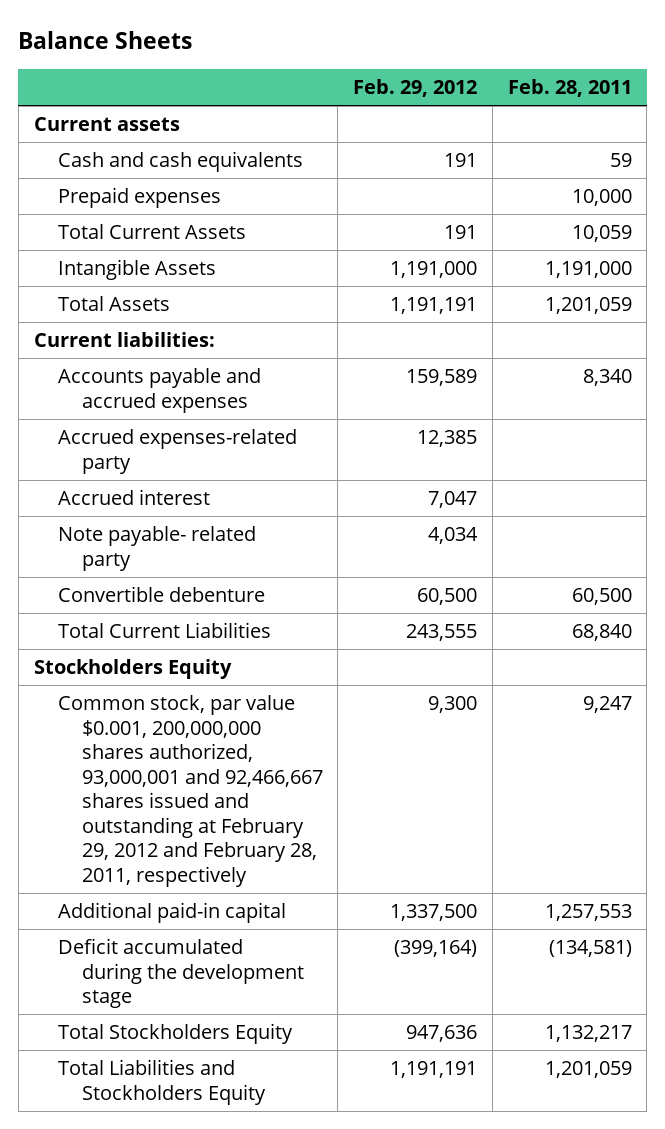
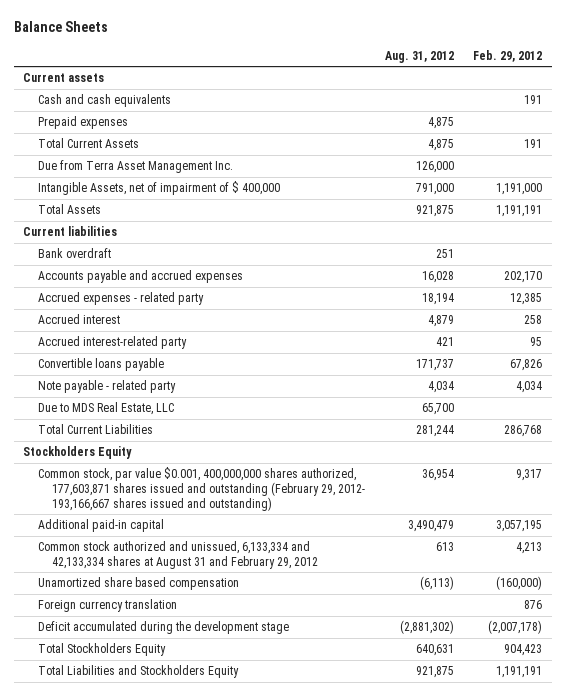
- | Feb. 29, 2012 | Feb. 28, 2011
+ | Aug. 31, 2012 | Feb. 29, 2012
- Intangible Assets | 1,191,000 | 1,191,000
+ Due from Terra Asset Management Inc. | 126,000 |
+ Intangible Assets, net of impairment of $ 400,000 | 791,000 | 1,191,000
- Current liabilities:
- Accounts payable and accrued expenses | 159,589 | 8,340
- Accrued expenses-related party | 12,385 |
- Accrued interest | 7,047 |
- Note payable- related party | 4,034 |
- Convertible debenture | 60,500 | 60,500
- Total Current Liabilities | 243,555 | 68,840
+ Current liabilities
+ Bank overdraft | 251 |
+ Accounts payable and accrued expenses | 16,028 | 202,170
+ Accrued expenses - related party | 18,194 | 12,385
+ Accrued interest | 4,879 | 258
+ Accrued interest-related party | 421 | 95
+ Convertible loans payable | 171,737 | 67,826
+ Note payable - related party | 4,034 | 4,034
+ Due to MDS Real Estate, LLC | 65,700 |
+ Total Current Liabilities | 281,244 | 286,768
- Common stock, par value $0.001, 200,000,000 shares authorized, 93,000,001 and 92,466,667 shares issued and outstanding at February 29, 2012 and February 28, 2011, respectively | 9,300 | 9,247
- Additional paid-in capital | 1,337,500 | 1,257,553
- Deficit accumulated during the development stage | (399,164) | (134,581)
- Total Stockholders Equity | 947,636 | 1,132,217
+ Common stock, par value $0.001, 400,000,000 shares authorized, 177,603,871 shares issued and outstanding (February 29, 2012- 193,166,667 shares issued and outstanding) | 36,954 | 9,317
+ Additional paid-in capital | 3,490,479 | 3,057,195
+ Common stock authorized and unissued, 6,133,334 and 42,133,334 shares at August 31 and February 29, 2012 | 613 | 4,213
+ Unamortized share based compensation | (6,113) | (160,000)
+ Foreign currency translation | | 876
+ Deficit accumulated during the development stage | (2,881,302) | (2,007,178)
+ Total Stockholders Equity | 640,631 | 904,423

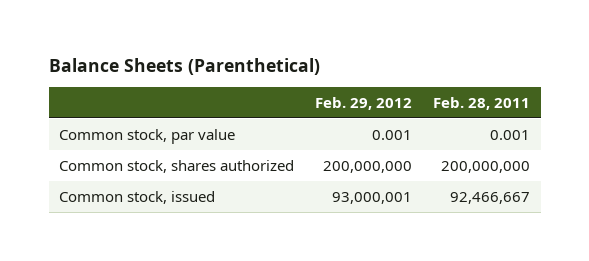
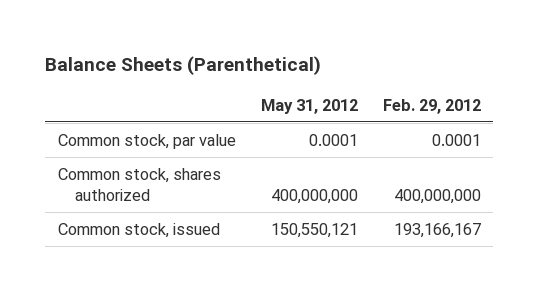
- | Feb. 29, 2012 | Feb. 28, 2011
+ | May 31, 2012 | Feb. 29, 2012
- Common stock, par value | 0.001 | 0.001
- Common stock, shares authorized | 200,000,000 | 200,000,000
- Common stock, issued | 93,000,001 | 92,466,667
+ Common stock, par value | 0.0001 | 0.0001
+ Common stock, shares authorized | 400,000,000 | 400,000,000
+ Common stock, issued | 150,550,121 | 193,166,167

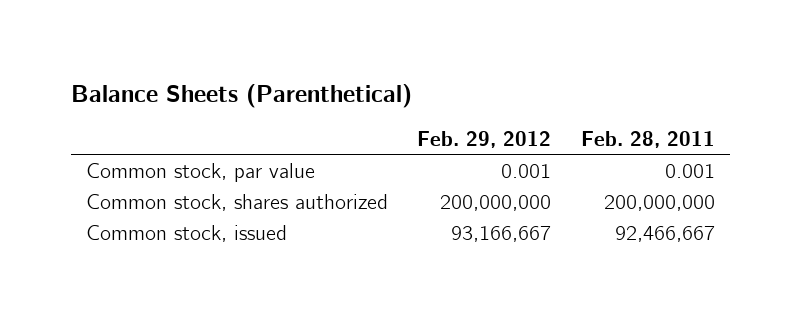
- | May 31, 2012 | Feb. 29, 2012
+ | Feb. 29, 2012 | Feb. 28, 2011
- Common stock, par value | 0.0001 | 0.0001
- Common stock, shares authorized | 400,000,000 | 400,000,000
- Common stock, issued | 150,550,121 | 193,166,167
+ Common stock, par value | 0.001 | 0.001
+ Common stock, shares authorized | 200,000,000 | 200,000,000
+ Common stock, issued | 93,166,667 | 92,466,667

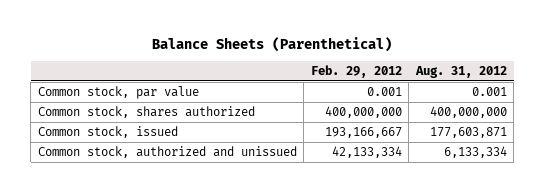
- | Feb. 29, 2012 | Feb. 28, 2011
+ | Feb. 29, 2012 | Aug. 31, 2012
- Common stock, shares authorized | 200,000,000 | 200,000,000
- Common stock, issued | 93,166,667 | 92,466,667
+ Common stock, shares authorized | 400,000,000 | 400,000,000
+ Common stock, issued | 193,166,667 | 177,603,871
+ Common stock, authorized and unissued | 42,133,334 | 6,133,334

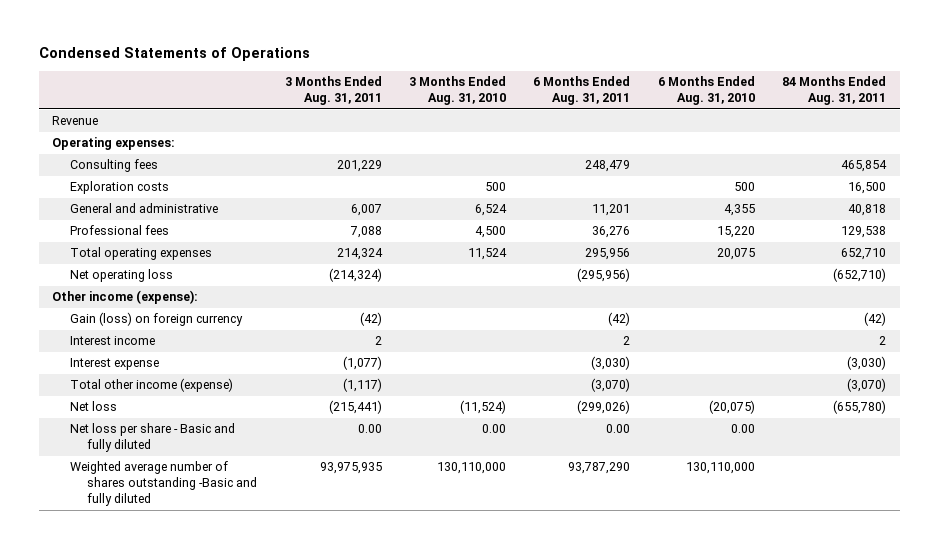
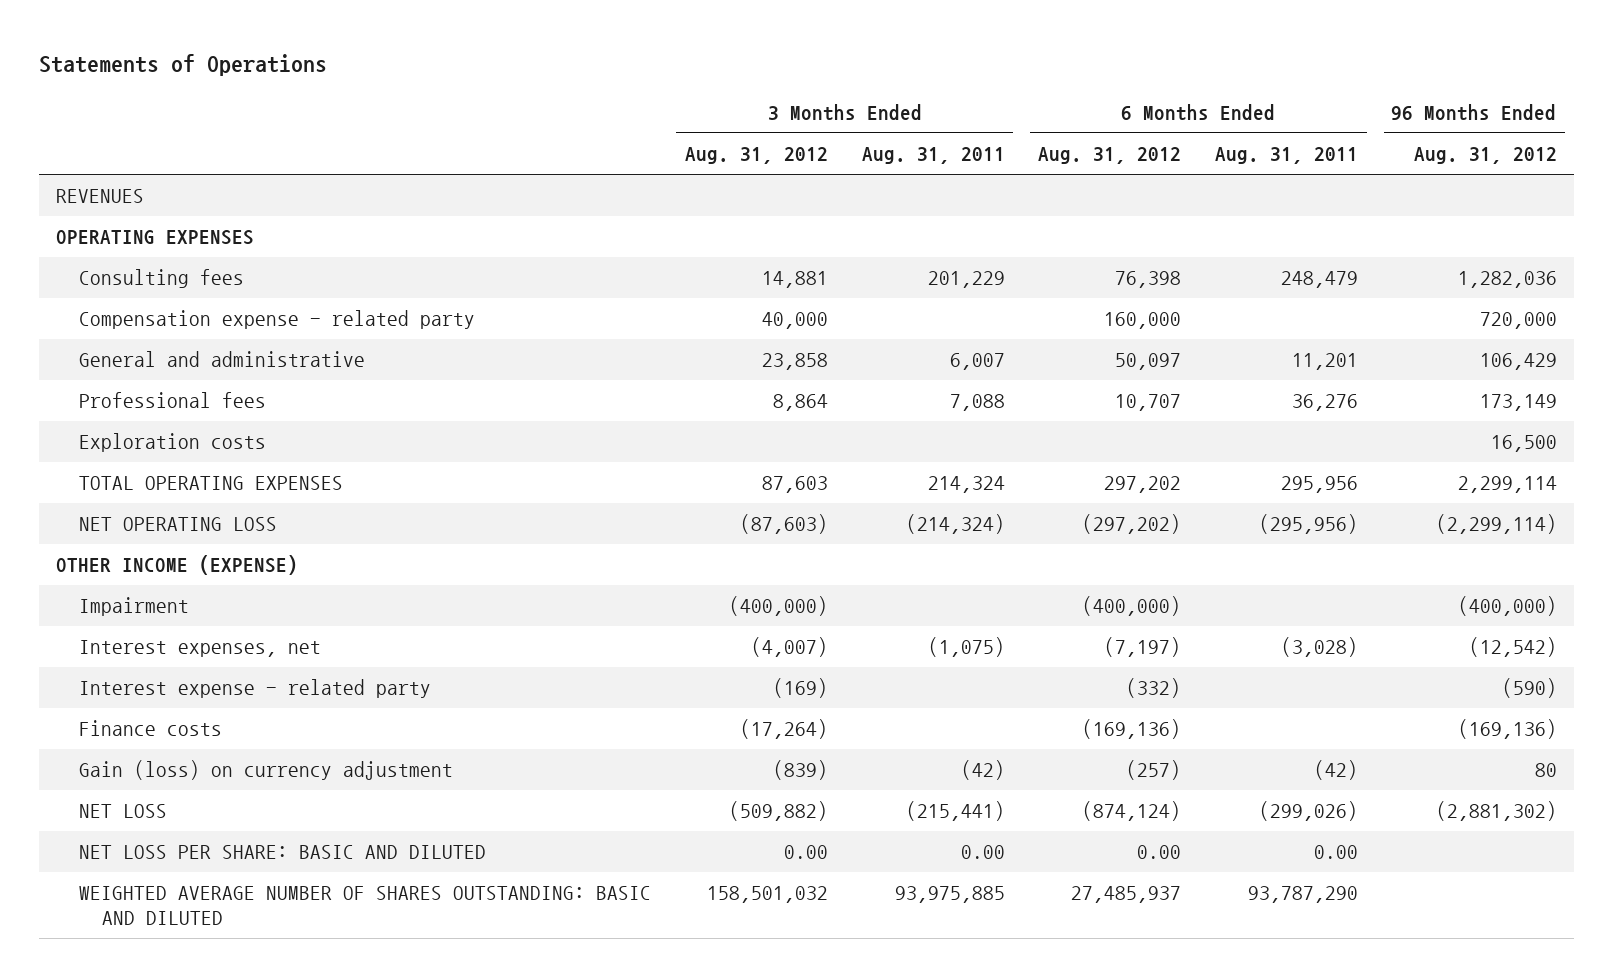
- Condensed Statements of Operations
+ Statements of Operations
- | 3 Months Ended Aug. 31, 2011 | 3 Months Ended Aug. 31, 2010 | 6 Months Ended Aug. 31, 2011 | 6 Months Ended Aug. 31, 2010 | 84 Months Ended Aug. 31, 2011
+ | 3 Months Ended Aug. 31, 2012 | 3 Months Ended Aug. 31, 2011 | 6 Months Ended Aug. 31, 2012 | 6 Months Ended Aug. 31, 2011 | 96 Months Ended Aug. 31, 2012
- Revenue
- Operating expenses:
+ REVENUES
+ OPERATING EXPENSES
+ Compensation expense - related party | 40,000 | | 160,000 | | 720,000
- Total operating expenses | 214,324 | 11,524 | 295,956 | 20,075 | 652,710
- Net operating loss | (214,324) | | (295,956) | | (652,710)
- Other income (expense):
- Gain (loss) on foreign currency | (42) | | (42) | | (42)
- Interest income | 2 | | 2 | | 2
- Interest expense | (1,077) | | (3,030) | | (3,030)
- Total other income (expense) | (1,117) | | (3,070) | | (3,070)
- Net loss | (215,441) | (11,524) | (299,026) | (20,075) | (655,780)
- Net loss per share - Basic and fully diluted | 0.00 | 0.00 | 0.00 | 0.00 |
- Weighted average number of shares outstanding -Basic and fully diluted | 93,975,935 | 130,110,000 | 93,787,290 | 130,110,000 |
moved down: Exploration costs | | | | | 16,500
+ TOTAL OPERATING EXPENSES | 87,603 | 214,324 | 297,202 | 295,956 | 2,299,114
+ NET OPERATING LOSS | (87,603) | (214,324) | (297,202) | (295,956) | (2,299,114)
+ OTHER INCOME (EXPENSE)
+ Impairment | (400,000) | | (400,000) | | (400,000)
+ Interest expenses, net | (4,007) | (1,075) | (7,197) | (3,028) | (12,542)
+ Interest expense - related party | (169) | | (332) | | (590)
+ Finance costs | (17,264) | | (169,136) | | (169,136)
+ Gain (loss) on currency adjustment | (839) | (42) | (257) | (42) | 80
+ NET LOSS | (509,882) | (215,441) | (874,124) | (299,026) | (2,881,302)
+ NET LOSS PER SHARE: BASIC AND DILUTED | 0.00 | 0.00 | 0.00 | 0.00 |
+ WEIGHTED AVERAGE NUMBER OF SHARES OUTSTANDING: BASIC AND DILUTED | 158,501,032 | 93,975,885 | 27,485,937 | 93,787,290 |

